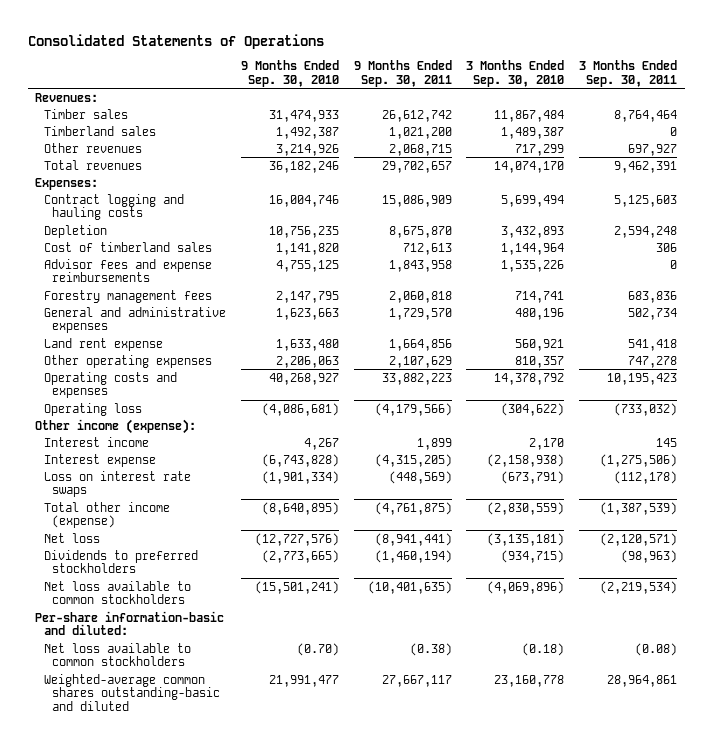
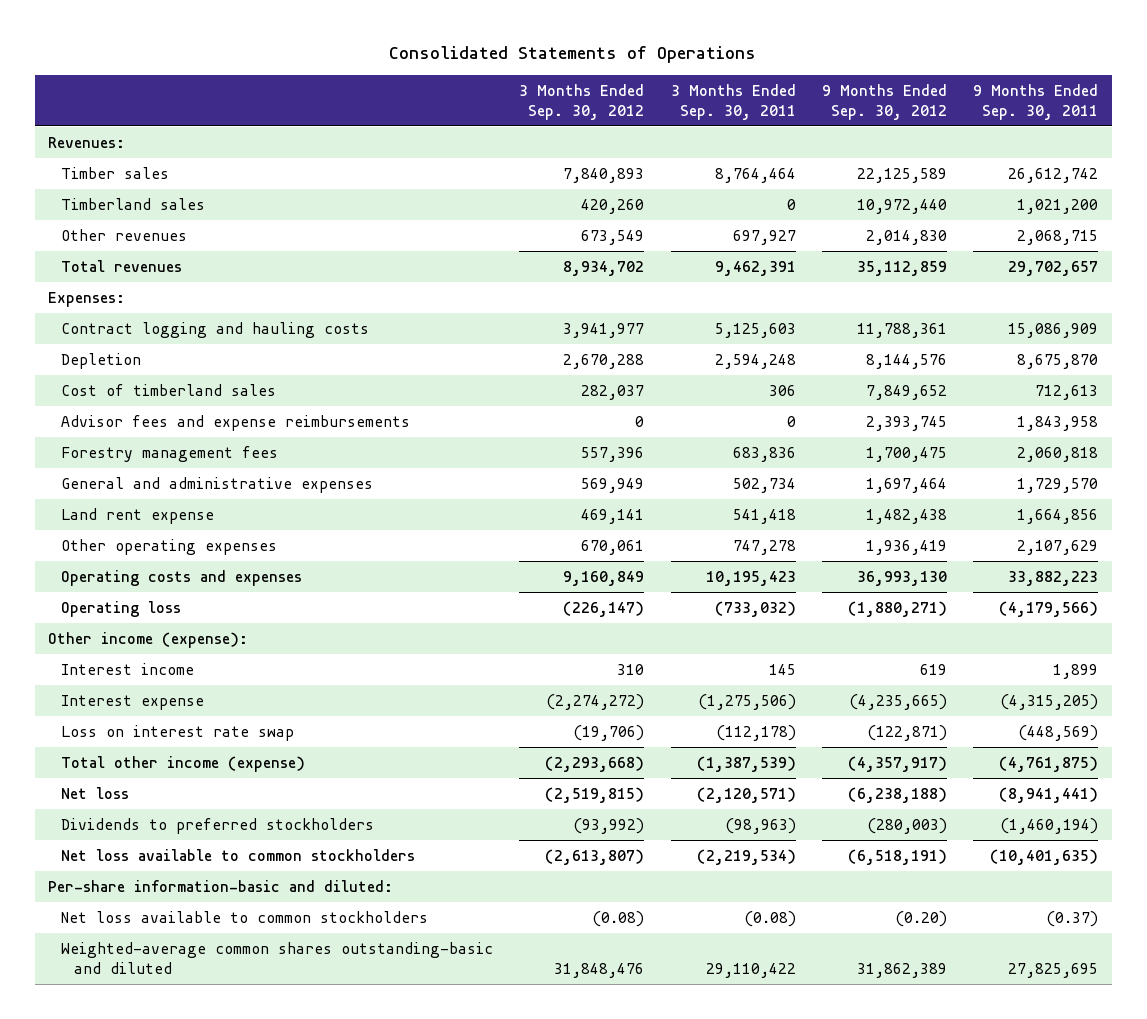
- | 9 Months Ended Sep. 30, 2010 | 9 Months Ended Sep. 30, 2011 | 3 Months Ended Sep. 30, 2010 | 3 Months Ended Sep. 30, 2011
+ | 3 Months Ended Sep. 30, 2012 | 3 Months Ended Sep. 30, 2011 | 9 Months Ended Sep. 30, 2012 | 9 Months Ended Sep. 30, 2011
- Loss on interest rate swaps | (1,901,334) | (448,569) | (673,791) | (112,178)
+ Loss on interest rate swap | (19,706) | (112,178) | (122,871) | (448,569)
- Net loss available to common stockholders | (0.70) | (0.38) | (0.18) | (0.08)
- Weighted-average common shares outstanding-basic and diluted | 21,991,477 | 27,667,117 | 23,160,778 | 28,964,861
+ Net loss available to common stockholders | (0.08) | (0.08) | (0.20) | (0.37)
+ Weighted-average common shares outstanding-basic and diluted | 31,848,476 | 29,110,422 | 31,862,389 | 27,825,695

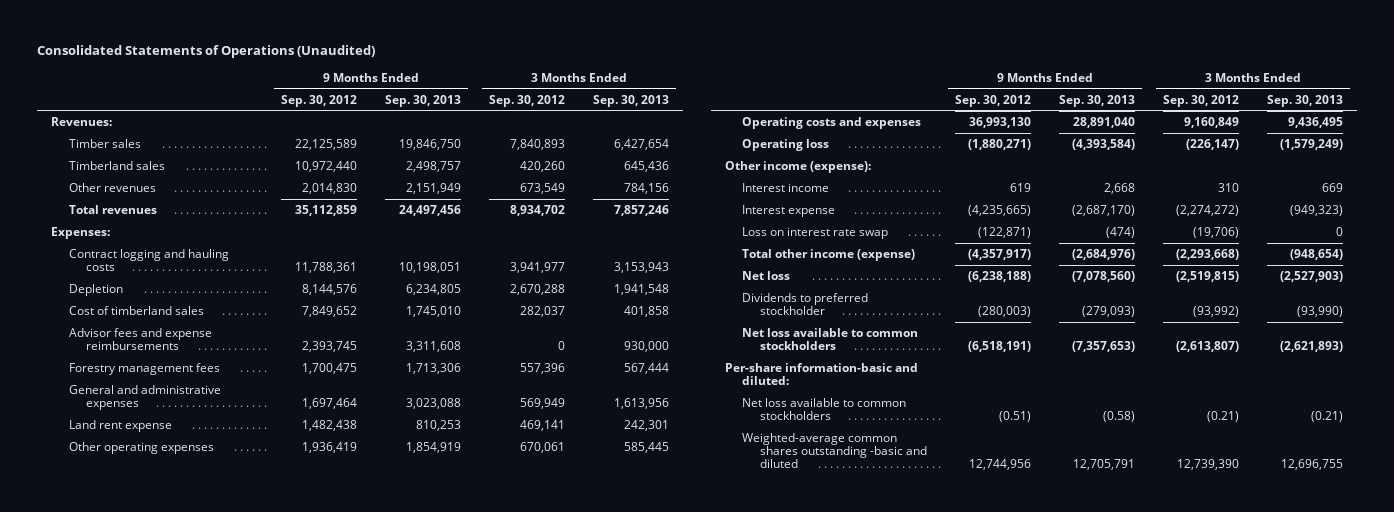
- Consolidated Statements of Operations
+ Consolidated Statements of Operations (Unaudited)
- | 3 Months Ended Sep. 30, 2012 | 3 Months Ended Sep. 30, 2011 | 9 Months Ended Sep. 30, 2012 | 9 Months Ended Sep. 30, 2011
+ | 9 Months Ended Sep. 30, 2012 | 9 Months Ended Sep. 30, 2013 | 3 Months Ended Sep. 30, 2012 | 3 Months Ended Sep. 30, 2013
- Dividends to preferred stockholders | (93,992) | (98,963) | (280,003) | (1,460,194)
+ Dividends to preferred stockholder | (280,003) | (279,093) | (93,992) | (93,990)
- Net loss available to common stockholders | (0.08) | (0.08) | (0.20) | (0.37)
- Weighted-average common shares outstanding-basic and diluted | 31,848,476 | 29,110,422 | 31,862,389 | 27,825,695
+ Net loss available to common stockholders | (0.51) | (0.58) | (0.21) | (0.21)
+ Weighted-average common shares outstanding -basic and diluted | 12,744,956 | 12,705,791 | 12,739,390 | 12,696,755

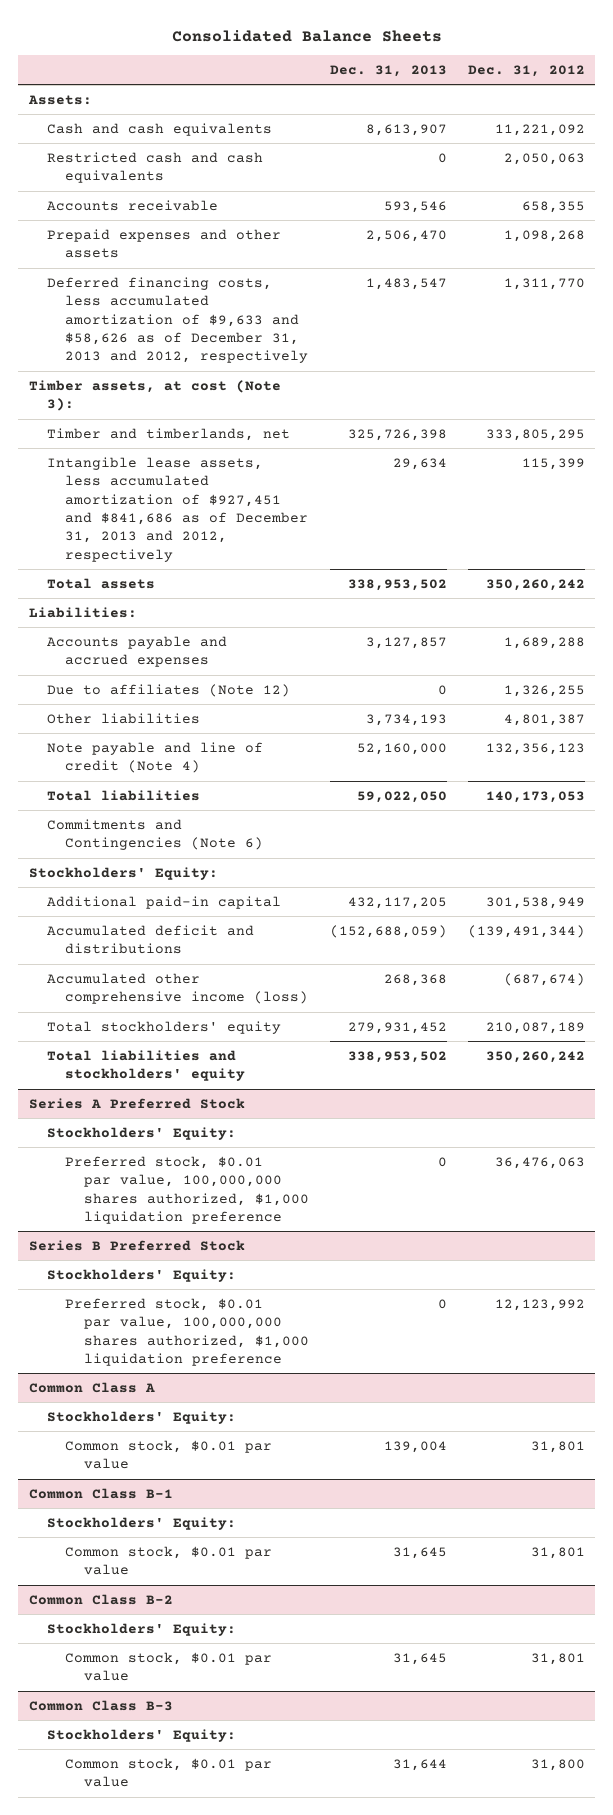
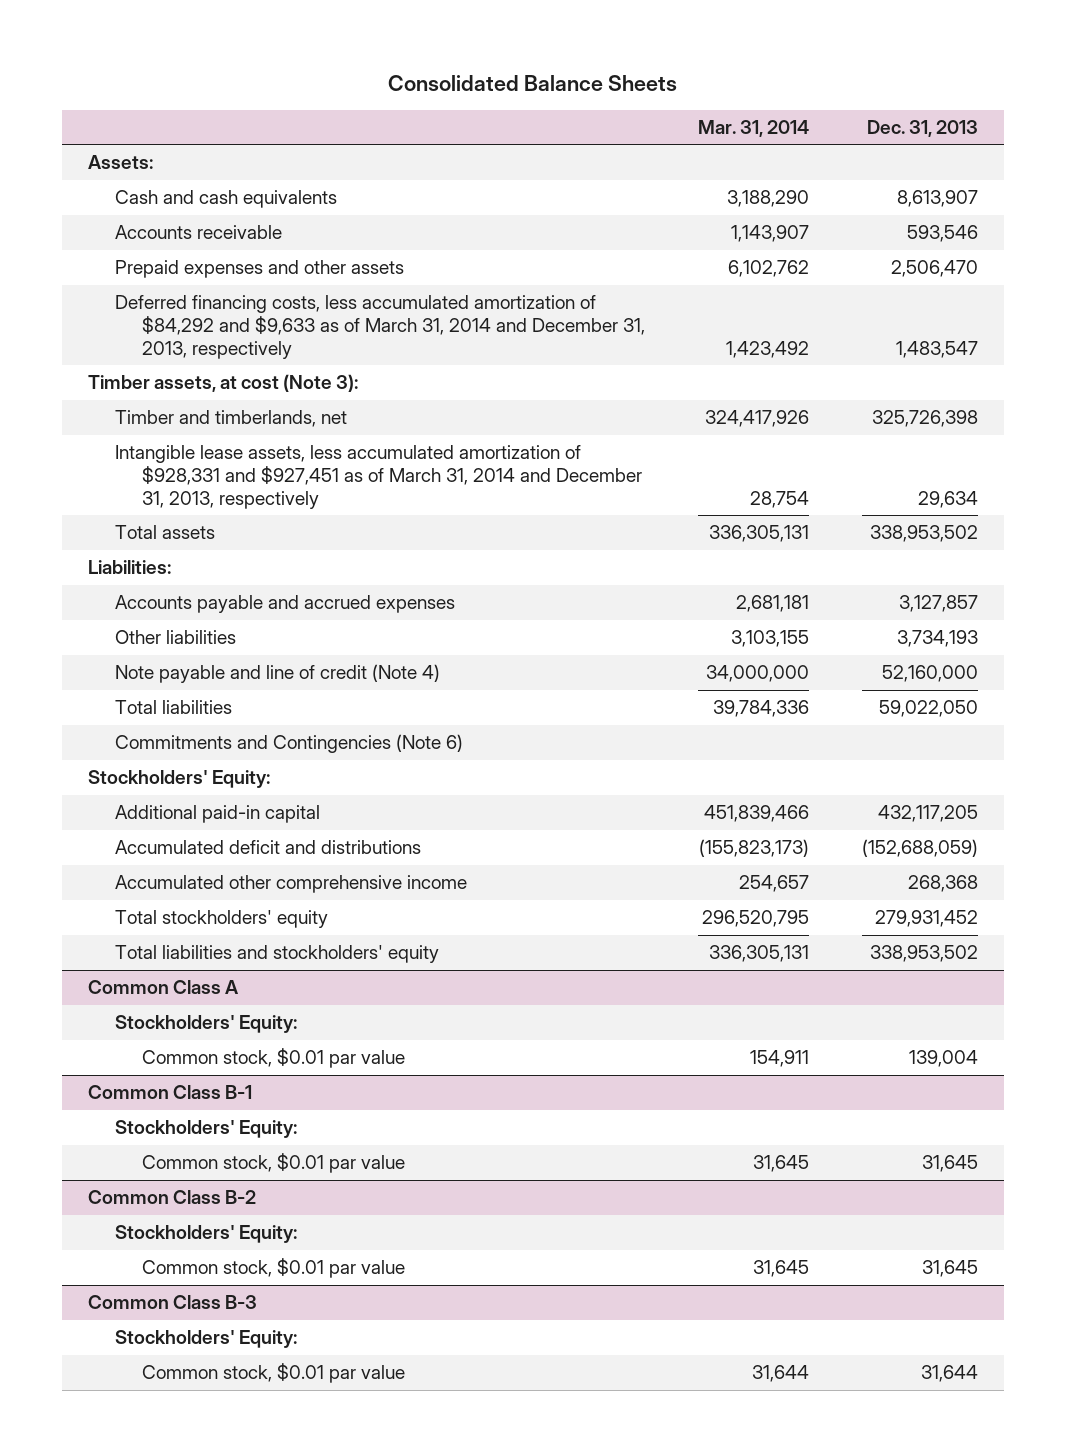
- | Dec. 31, 2013 | Dec. 31, 2012
+ | Mar. 31, 2014 | Dec. 31, 2013
- Restricted cash and cash equivalents | 0 | 2,050,063
- Deferred financing costs, less accumulated amortization of $9,633 and $58,626 as of December 31, 2013 and 2012, respectively | 1,483,547 | 1,311,770
+ Deferred financing costs, less accumulated amortization of $84,292 and $9,633 as of March 31, 2014 and December 31, 2013, respectively | 1,423,492 | 1,483,547
- Intangible lease assets, less accumulated amortization of $927,451 and $841,686 as of December 31, 2013 and 2012, respectively | 29,634 | 115,399
+ Intangible lease assets, less accumulated amortization of $928,331 and $927,451 as of March 31, 2014 and December 31, 2013, respectively | 28,754 | 29,634
- Due to affiliates (Note 12) | 0 | 1,326,255
- Accumulated other comprehensive income (loss) | 268,368 | (687,674)
+ Accumulated other comprehensive income | 254,657 | 268,368
- Series A Preferred Stock
- Stockholders' Equity:
- Preferred stock, $0.01 par value, 100,000,000 shares authorized, $1,000 liquidation preference | 0 | 36,476,063
- Series B Preferred Stock
- Stockholders' Equity:
- Preferred stock, $0.01 par value, 100,000,000 shares authorized, $1,000 liquidation preference | 0 | 12,123,992

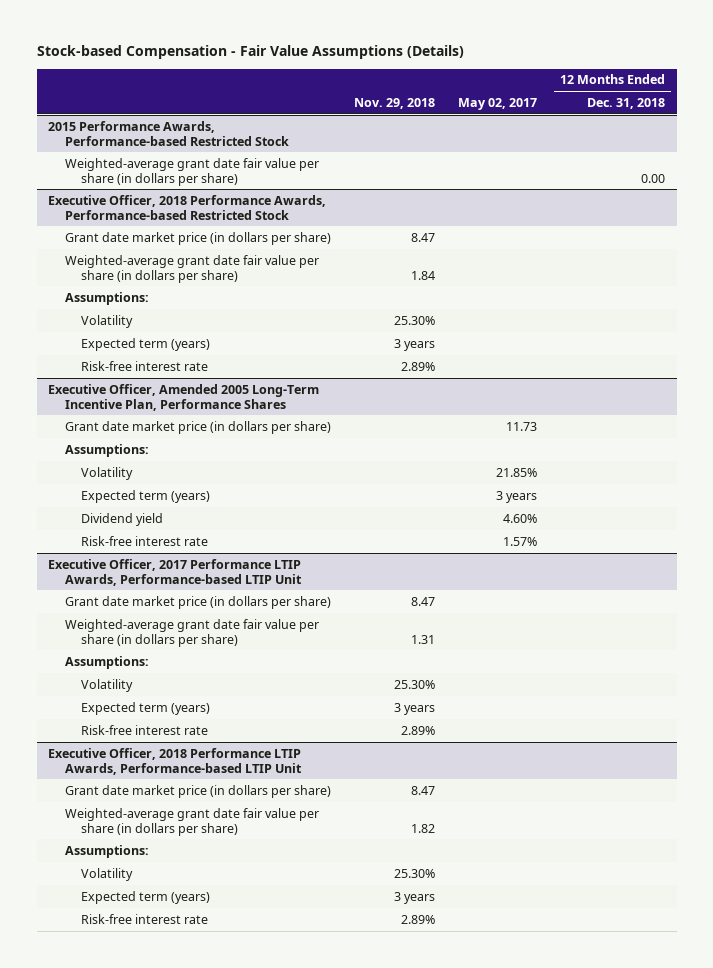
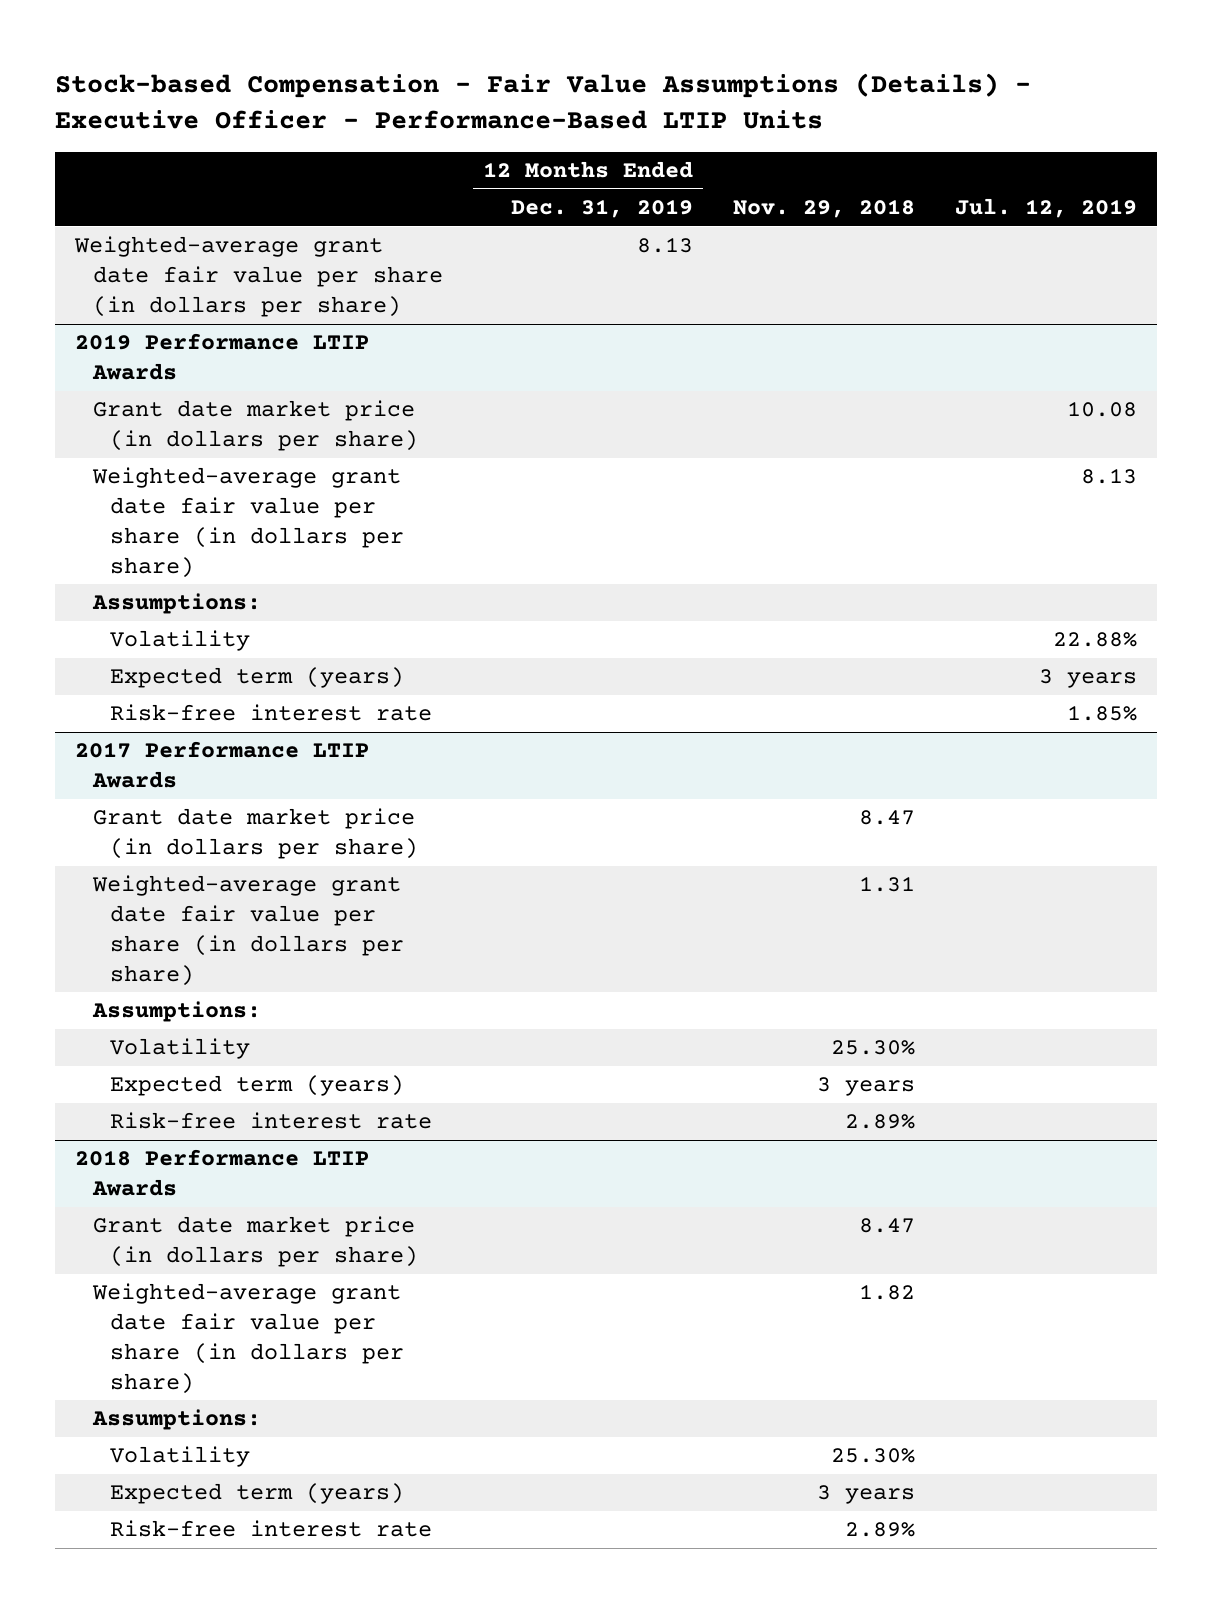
- Stock-based Compensation - Fair Value Assumptions (Details)
+ Stock-based Compensation - Fair Value Assumptions (Details) - Executive Officer - Performance-Based LTIP Units
- | Nov. 29, 2018 | May 02, 2017 | 12 Months Ended Dec. 31, 2018
+ | 12 Months Ended Dec. 31, 2019 | Nov. 29, 2018 | Jul. 12, 2019
- 2015 Performance Awards, Performance-based Restricted Stock
- Executive Officer, 2018 Performance Awards, Performance-based Restricted Stock
- Grant date market price (in dollars per share) | 8.47 | |
- Weighted-average grant date fair value per share (in dollars per share) | 1.84 | |
- Assumptions:
- Volatility | 25.30% | |
- Expected term (years) | 3 years | |
- Risk-free interest rate | 2.89% | |
- Executive Officer, Amended 2005 Long-Term Incentive Plan, Performance Shares
+ 2019 Performance LTIP Awards
+ Weighted-average grant date fair value per share (in dollars per share) | | | 8.13
- Dividend yield | | 4.60% |
- Executive Officer, 2017 Performance LTIP Awards, Performance-based LTIP Unit
+ 2017 Performance LTIP Awards
- Executive Officer, 2018 Performance LTIP Awards, Performance-based LTIP Unit
+ 2018 Performance LTIP Awards

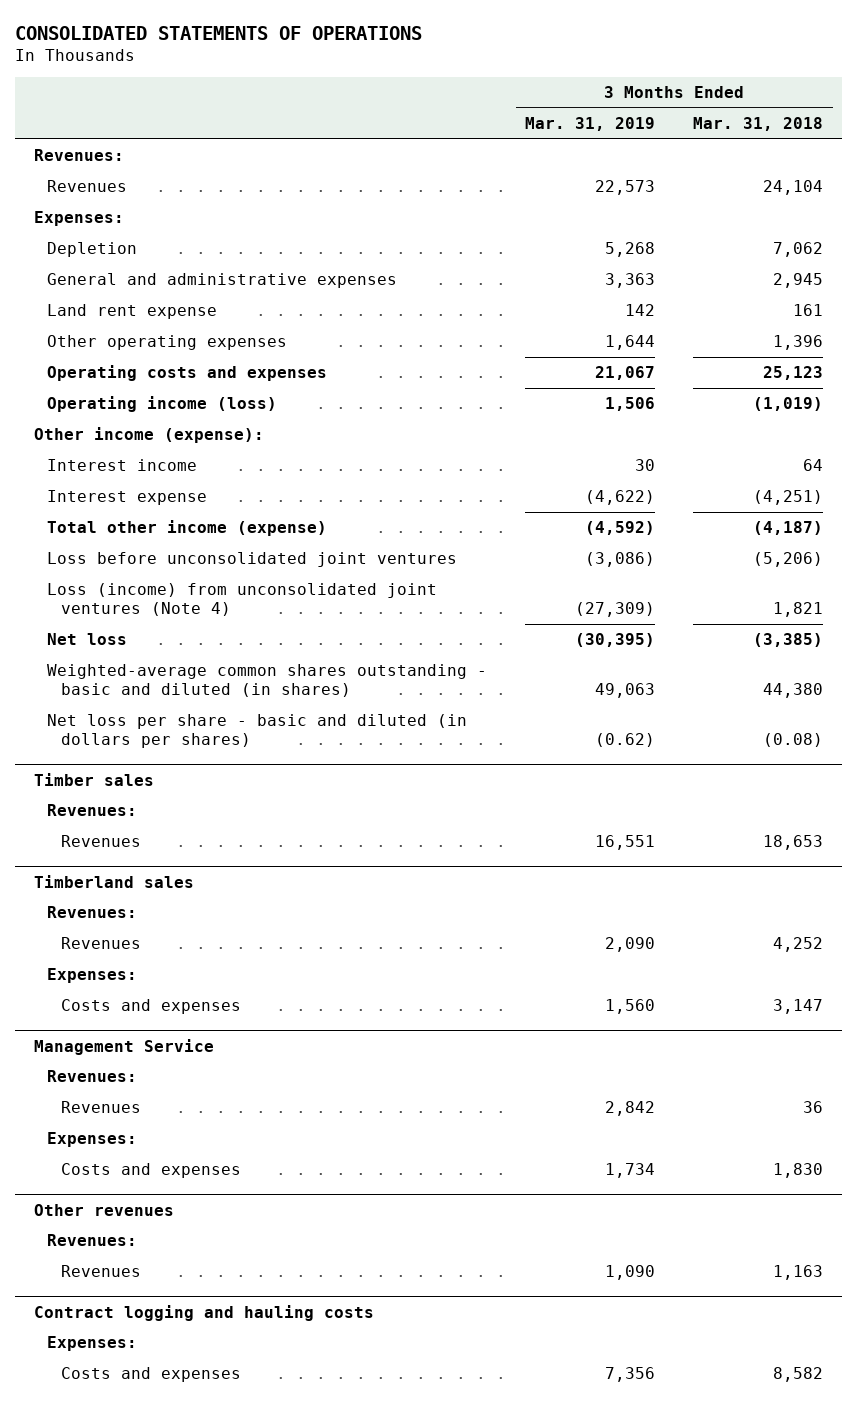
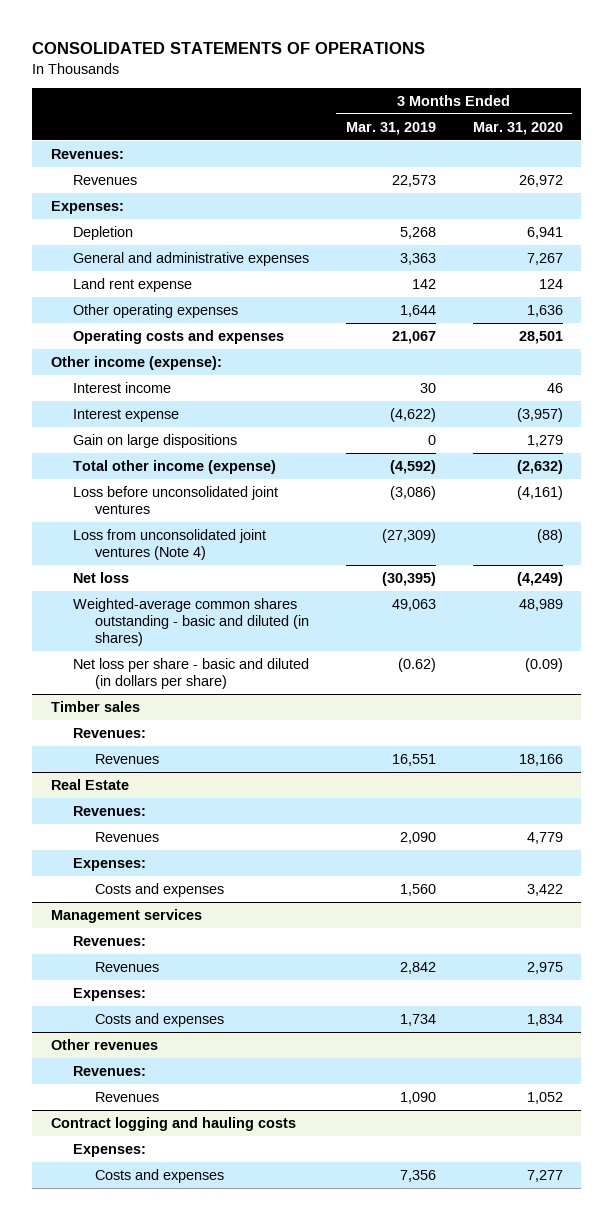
- | 3 Months Ended Mar. 31, 2019 | 3 Months Ended Mar. 31, 2018
+ | 3 Months Ended Mar. 31, 2019 | 3 Months Ended Mar. 31, 2020
- Operating income (loss) | 1,506 | (1,019)
+ Gain on large dispositions | 0 | 1,279
- Loss (income) from unconsolidated joint ventures (Note 4) | (27,309) | 1,821
+ Loss from unconsolidated joint ventures (Note 4) | (27,309) | (88)
- Net loss per share - basic and diluted (in dollars per shares) | (0.62) | (0.08)
+ Net loss per share - basic and diluted (in dollars per share) | (0.62) | (0.09)
- Timberland sales
+ Real Estate
- Management Service
+ Management services

